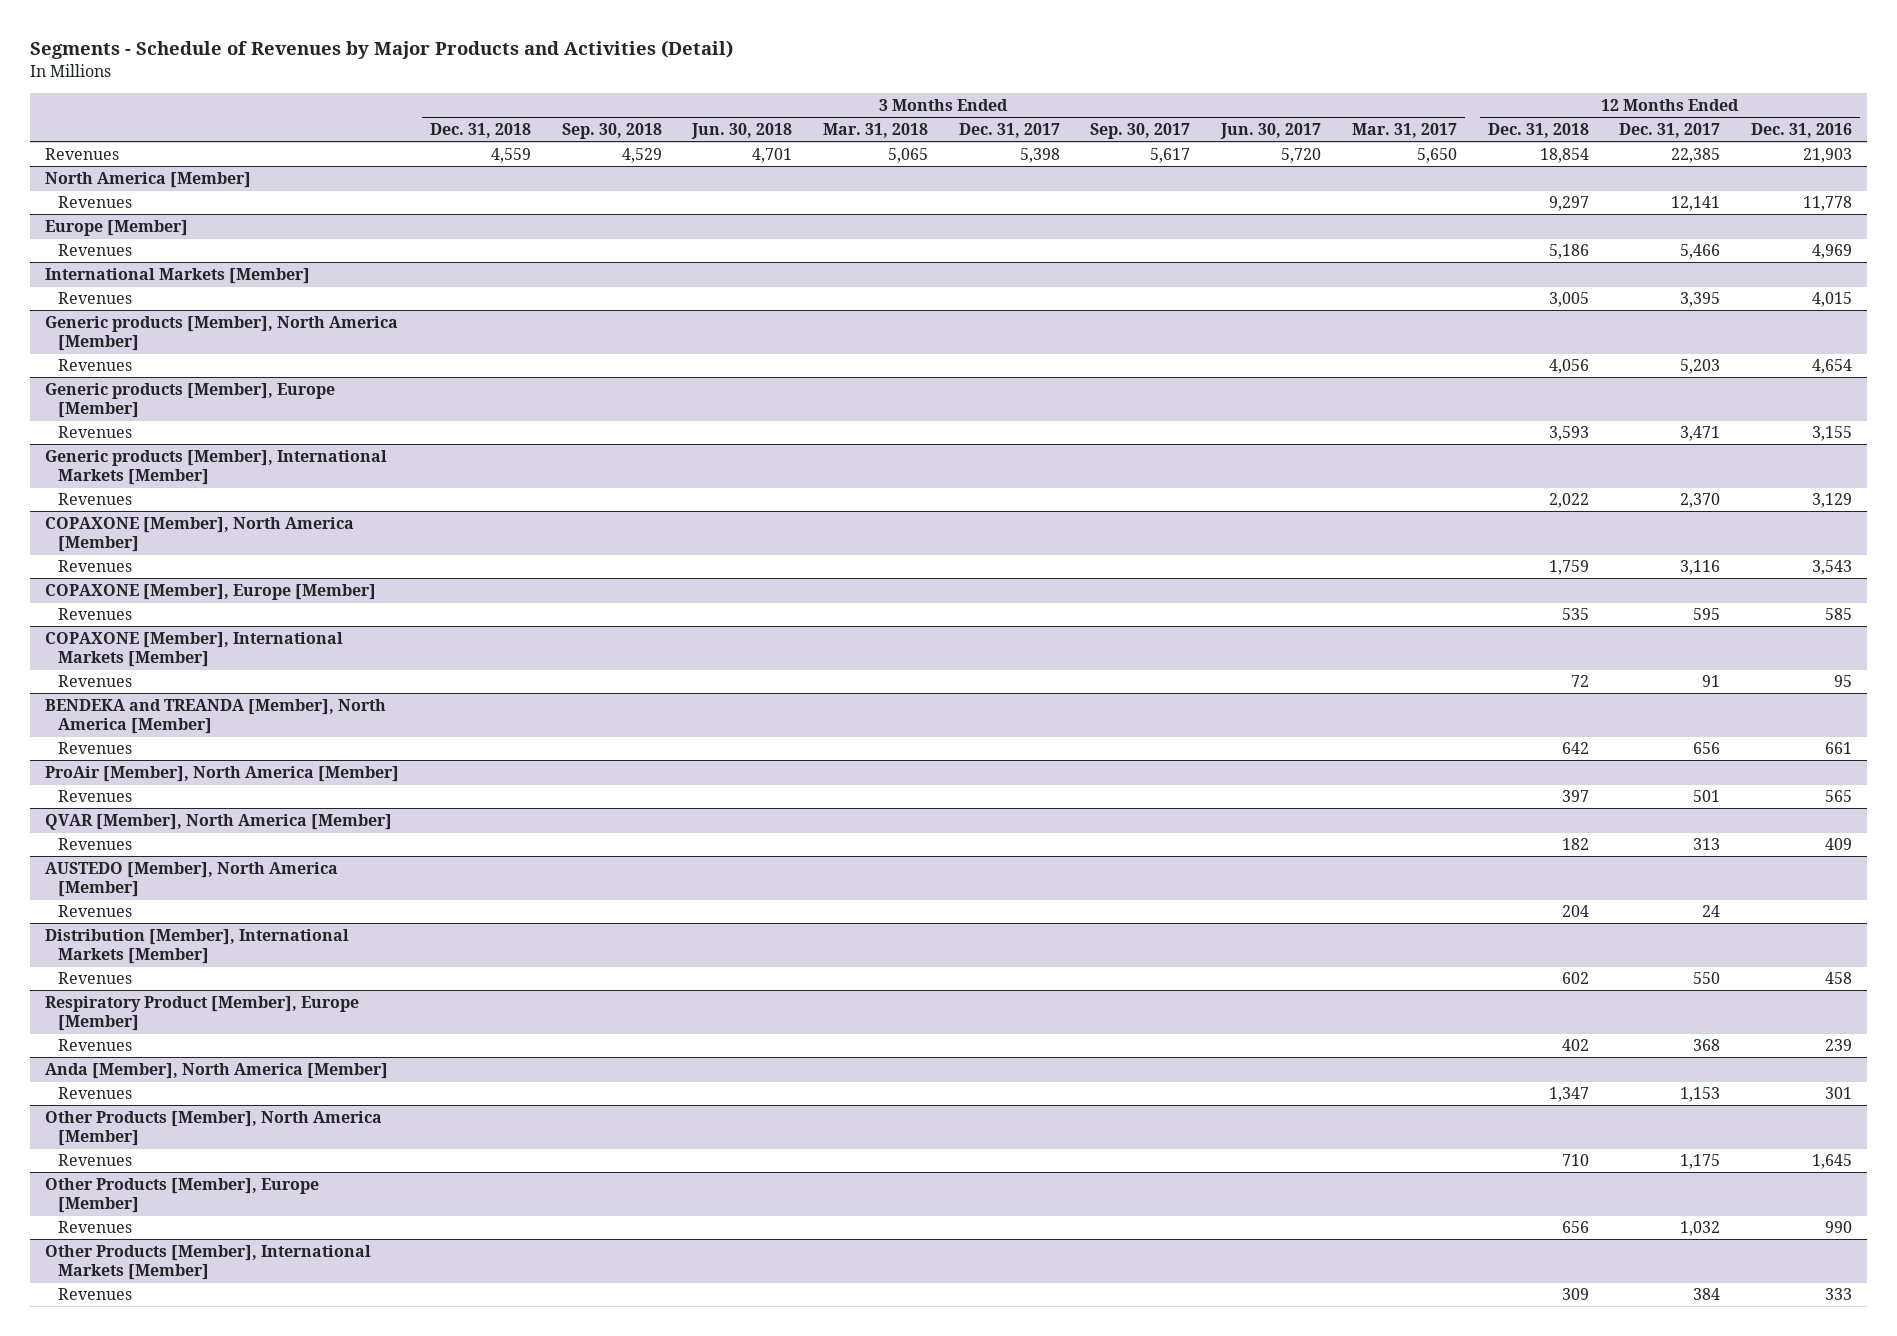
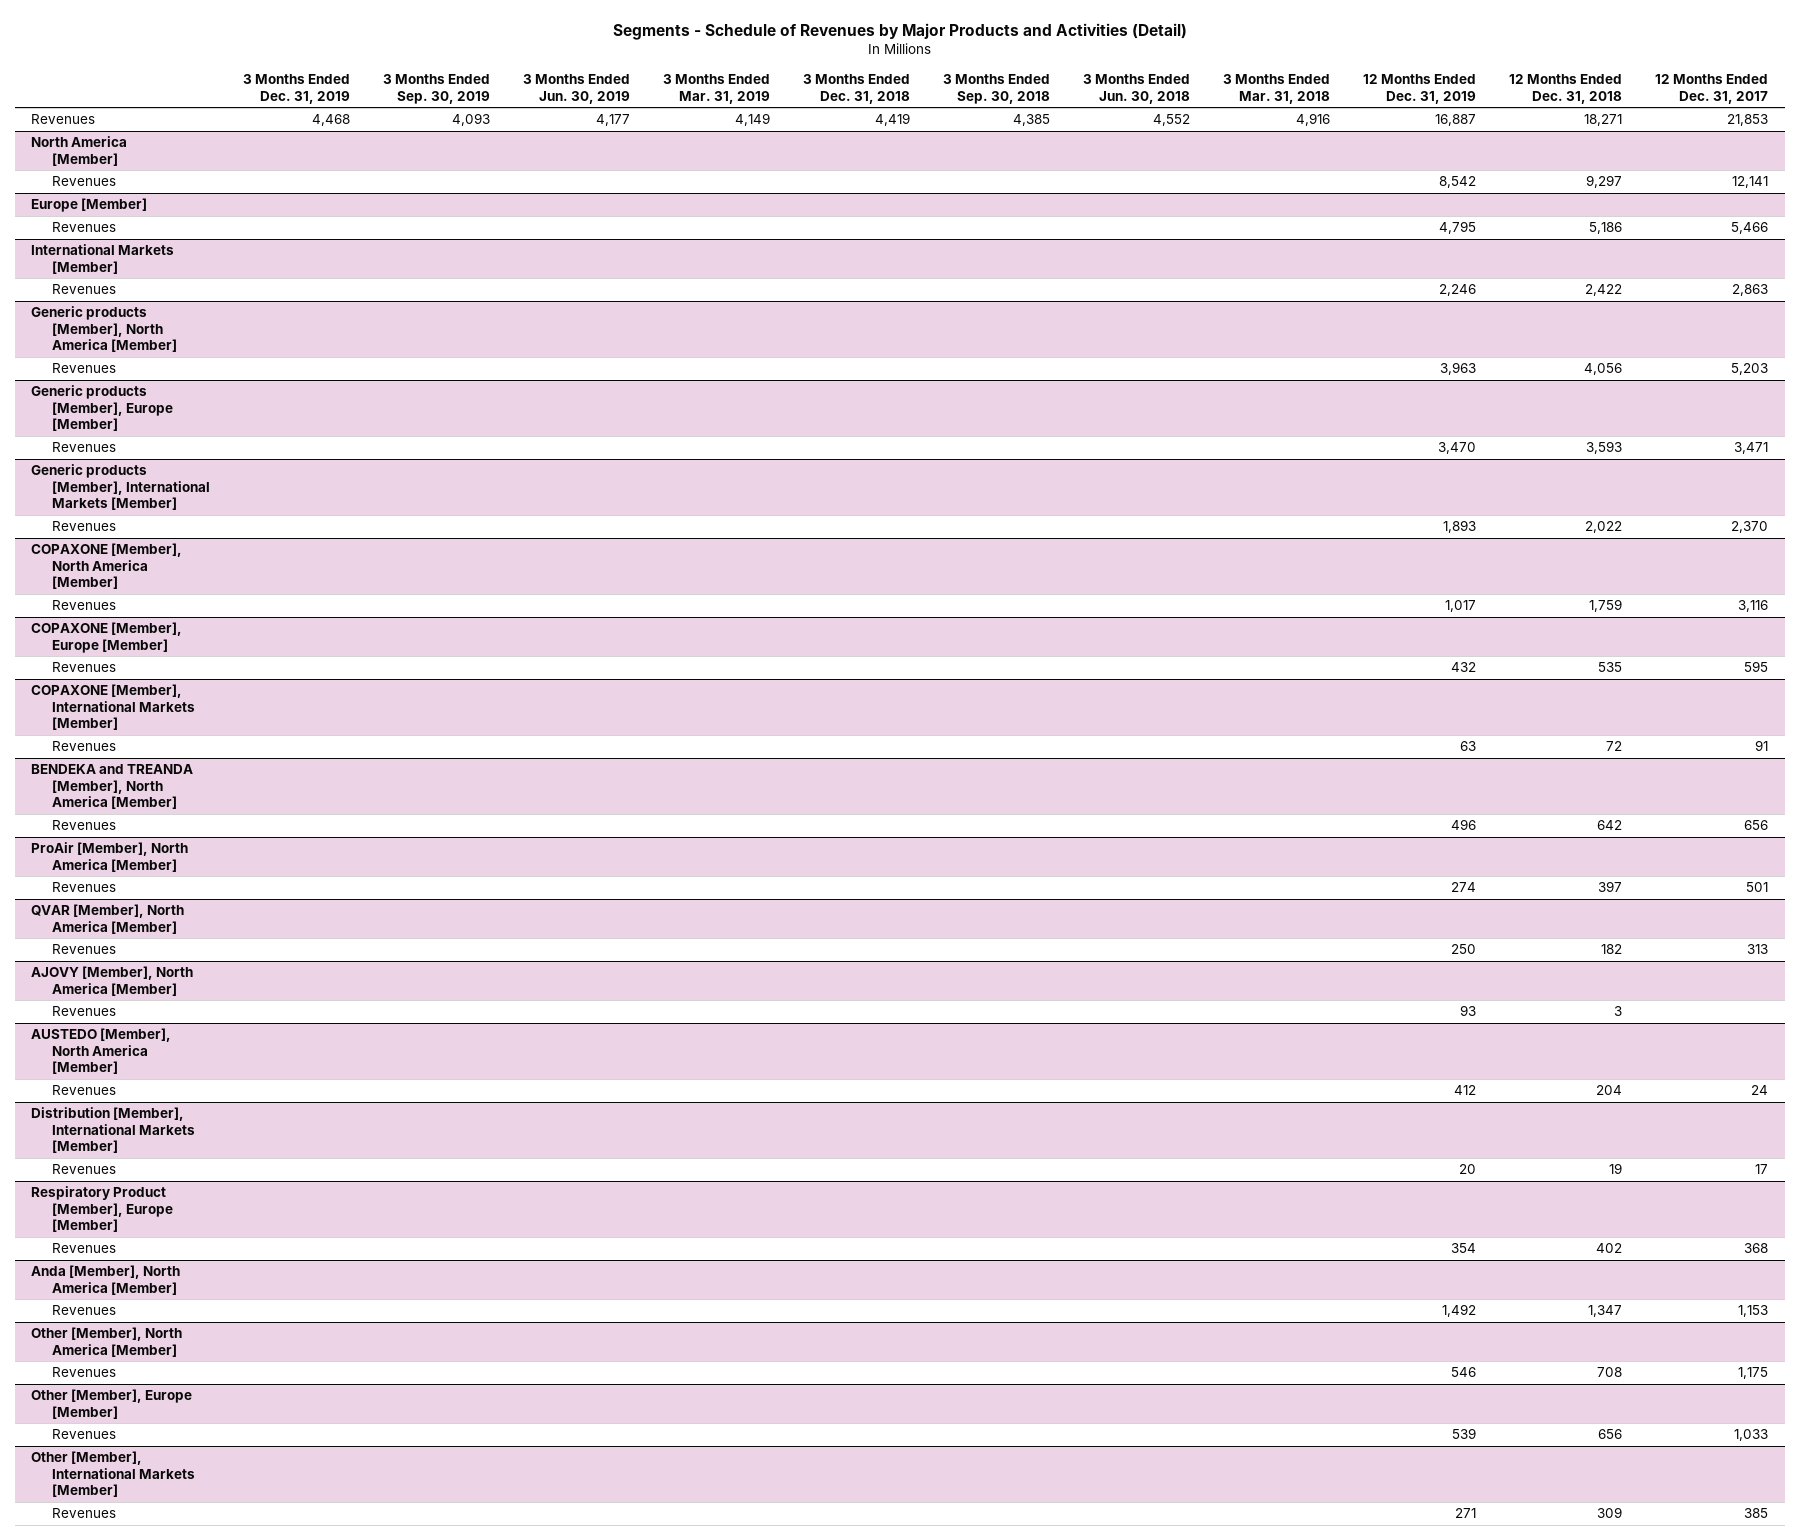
- | 3 Months Ended Dec. 31, 2018 | 3 Months Ended Sep. 30, 2018 | 3 Months Ended Jun. 30, 2018 | 3 Months Ended Mar. 31, 2018 | 3 Months Ended Dec. 31, 2017 | 3 Months Ended Sep. 30, 2017 | 3 Months Ended Jun. 30, 2017 | 3 Months Ended Mar. 31, 2017 | 12 Months Ended Dec. 31, 2018 | 12 Months Ended Dec. 31, 2017 | 12 Months Ended Dec. 31, 2016
+ | 3 Months Ended Dec. 31, 2019 | 3 Months Ended Sep. 30, 2019 | 3 Months Ended Jun. 30, 2019 | 3 Months Ended Mar. 31, 2019 | 3 Months Ended Dec. 31, 2018 | 3 Months Ended Sep. 30, 2018 | 3 Months Ended Jun. 30, 2018 | 3 Months Ended Mar. 31, 2018 | 12 Months Ended Dec. 31, 2019 | 12 Months Ended Dec. 31, 2018 | 12 Months Ended Dec. 31, 2017
- Revenues | 4,559 | 4,529 | 4,701 | 5,065 | 5,398 | 5,617 | 5,720 | 5,650 | 18,854 | 22,385 | 21,903
+ Revenues | 4,468 | 4,093 | 4,177 | 4,149 | 4,419 | 4,385 | 4,552 | 4,916 | 16,887 | 18,271 | 21,853
@ International Markets [Member]
- Revenues | | | | | | | | | 3,005 | 3,395 | 4,015
+ Revenues | | | | | | | | | 2,246 | 2,422 | 2,863
+ AJOVY [Member], North America [Member]
+ Revenues | | | | | | | | | 93 | 3 |
@ Distribution [Member], International Markets [Member]
- Revenues | | | | | | | | | 602 | 550 | 458
+ Revenues | | | | | | | | | 20 | 19 | 17
- Other Products [Member], North America [Member]
- Revenues | | | | | | | | | 710 | 1,175 | 1,645
- Other Products [Member], Europe [Member]
- Revenues | | | | | | | | | 656 | 1,032 | 990
- Other Products [Member], International Markets [Member]
- Revenues | | | | | | | | | 309 | 384 | 333
+ Other [Member], North America [Member]
+ Revenues | | | | | | | | | 546 | 708 | 1,175
+ Other [Member], Europe [Member]
+ Revenues | | | | | | | | | 539 | 656 | 1,033
+ Other [Member], International Markets [Member]
+ Revenues | | | | | | | | | 271 | 309 | 385

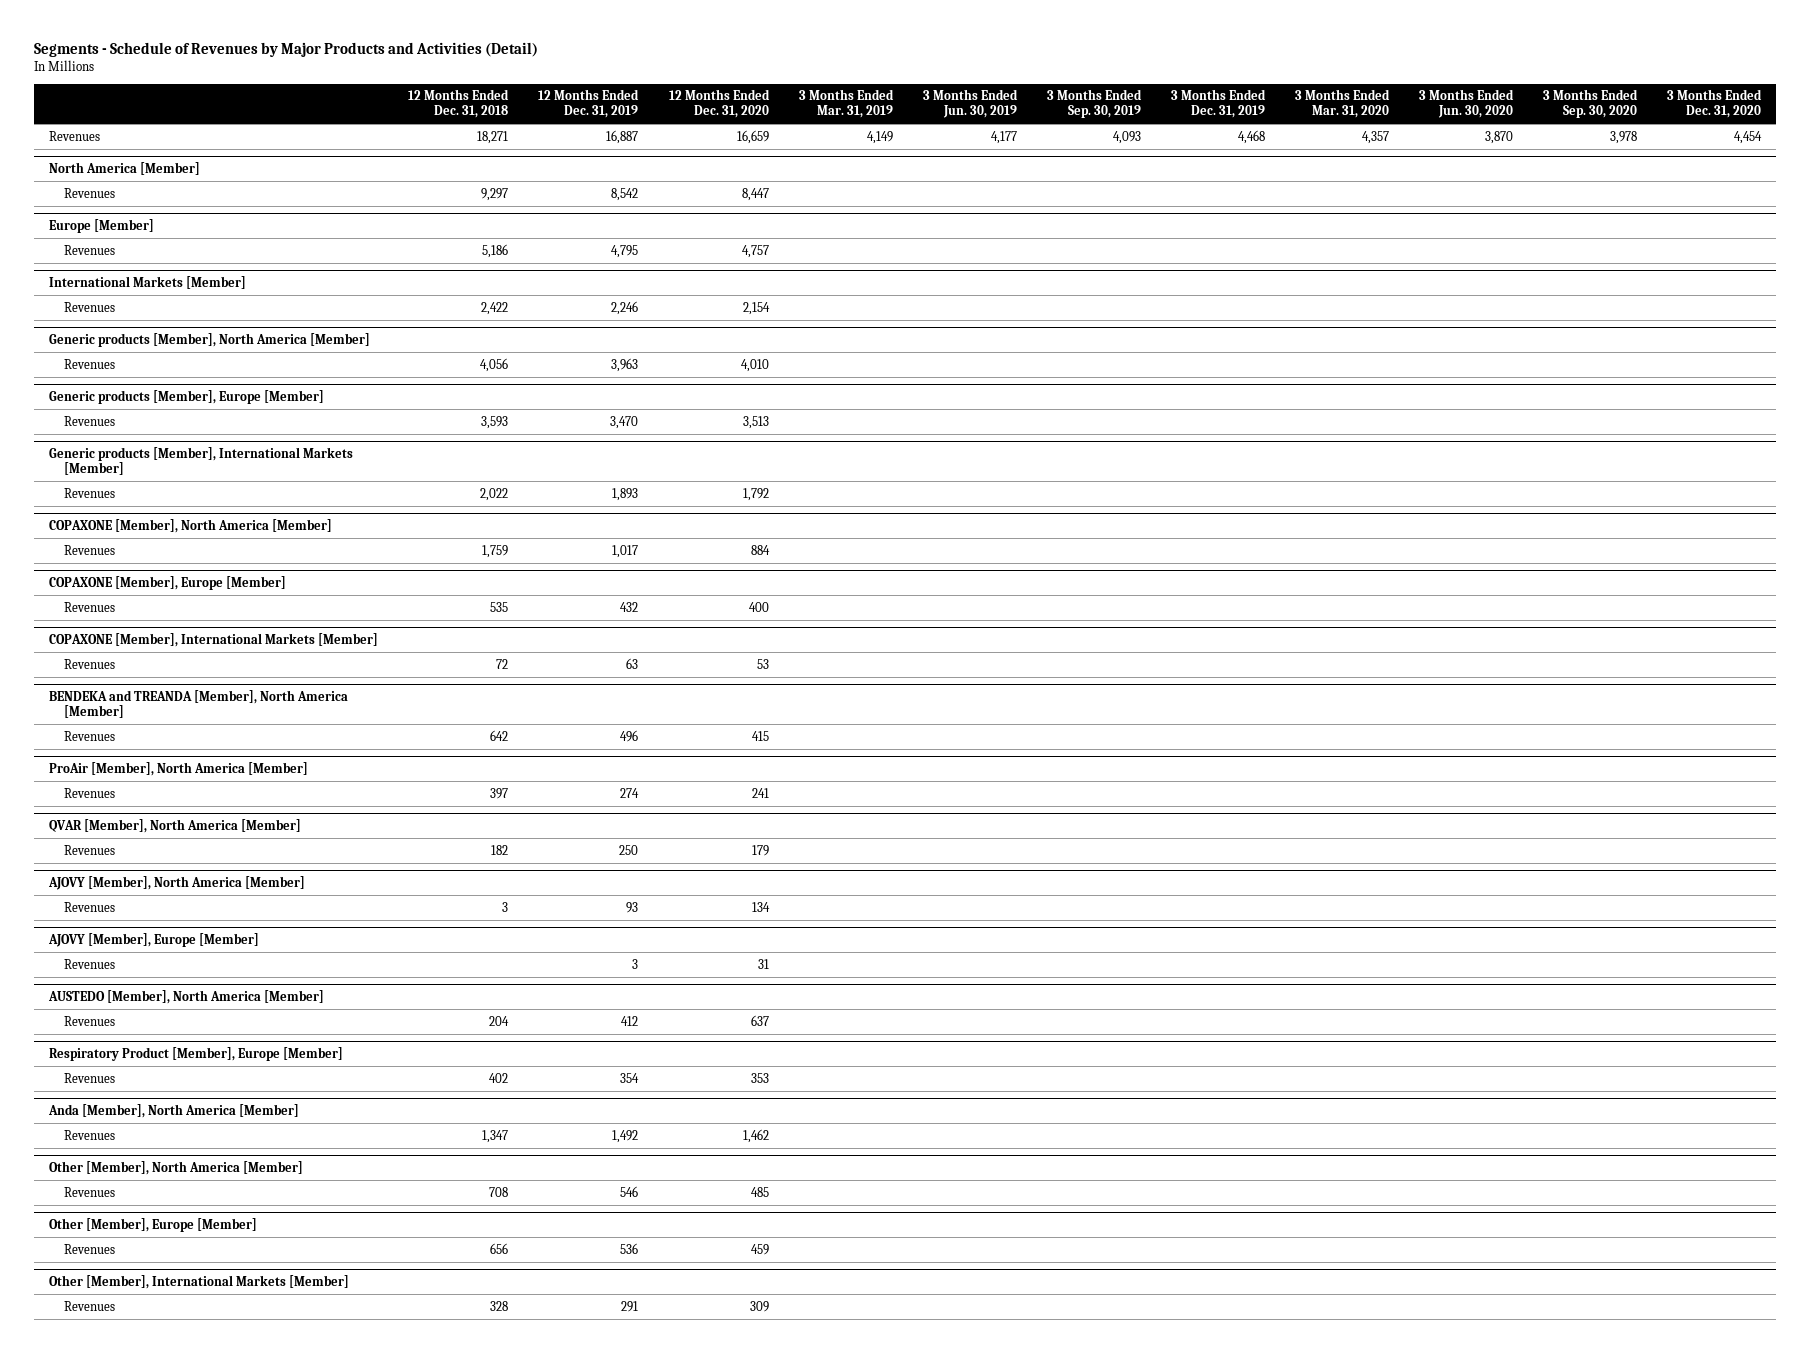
- | 3 Months Ended Dec. 31, 2019 | 3 Months Ended Sep. 30, 2019 | 3 Months Ended Jun. 30, 2019 | 3 Months Ended Mar. 31, 2019 | 3 Months Ended Dec. 31, 2018 | 3 Months Ended Sep. 30, 2018 | 3 Months Ended Jun. 30, 2018 | 3 Months Ended Mar. 31, 2018 | 12 Months Ended Dec. 31, 2019 | 12 Months Ended Dec. 31, 2018 | 12 Months Ended Dec. 31, 2017
+ | 12 Months Ended Dec. 31, 2018 | 12 Months Ended Dec. 31, 2019 | 12 Months Ended Dec. 31, 2020 | 3 Months Ended Mar. 31, 2019 | 3 Months Ended Jun. 30, 2019 | 3 Months Ended Sep. 30, 2019 | 3 Months Ended Dec. 31, 2019 | 3 Months Ended Mar. 31, 2020 | 3 Months Ended Jun. 30, 2020 | 3 Months Ended Sep. 30, 2020 | 3 Months Ended Dec. 31, 2020
+ AJOVY [Member], Europe [Member]
+ Revenues | | 3 | 31 | | | | | | | |
- Distribution [Member], International Markets [Member]
- Revenues | | | | | | | | | 20 | 19 | 17
@ Other [Member], Europe [Member]
- Revenues | | | | | | | | | 539 | 656 | 1,033
+ Revenues | 656 | 536 | 459 | | | | | | | |
@ Other [Member], International Markets [Member]
- Revenues | | | | | | | | | 271 | 309 | 385
+ Revenues | 328 | 291 | 309 | | | | | | | |

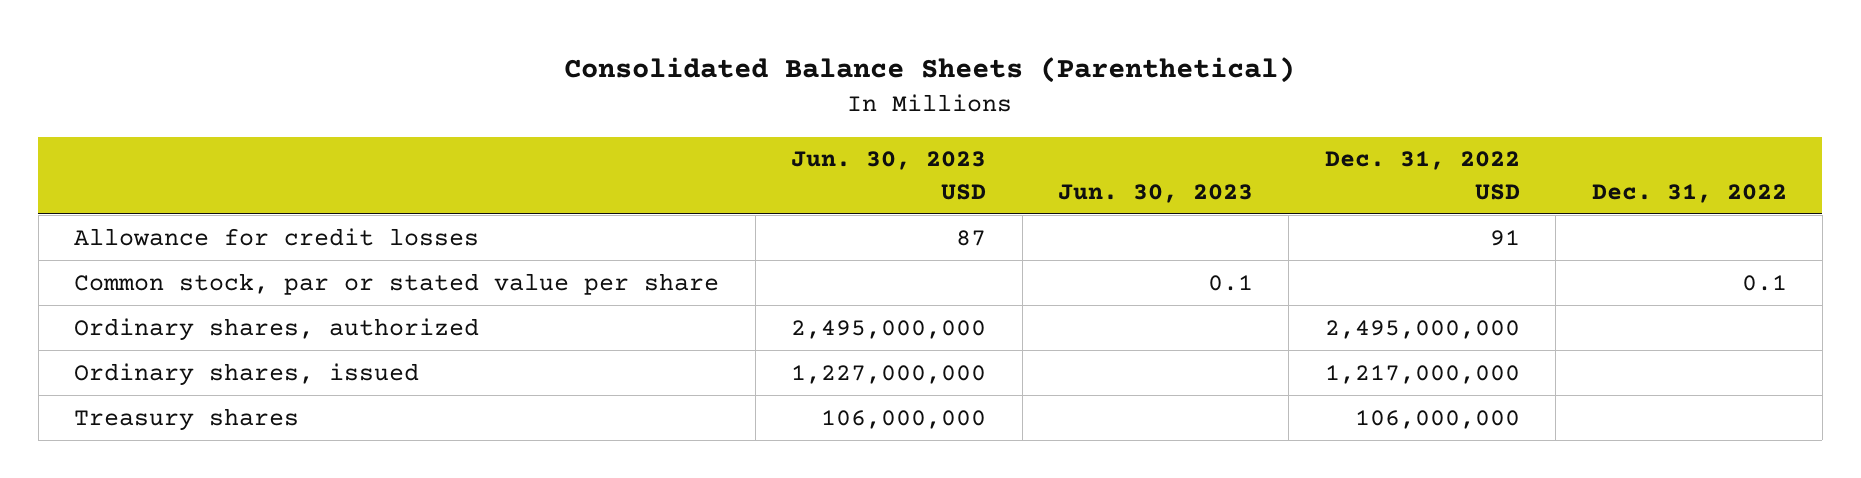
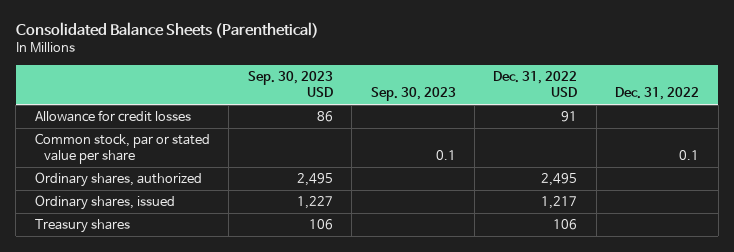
- | Jun. 30, 2023 USD | Jun. 30, 2023 | Dec. 31, 2022 USD | Dec. 31, 2022
+ | Sep. 30, 2023 USD | Sep. 30, 2023 | Dec. 31, 2022 USD | Dec. 31, 2022
- Ordinary shares, authorized | 2,495,000,000 | | 2,495,000,000 |
- Ordinary shares, issued | 1,227,000,000 | | 1,217,000,000 |
- Treasury shares | 106,000,000 | | 106,000,000 |
+ Ordinary shares, authorized | 2,495 | | 2,495 |
+ Ordinary shares, issued | 1,227 | | 1,217 |
+ Treasury shares | 106 | | 106 |

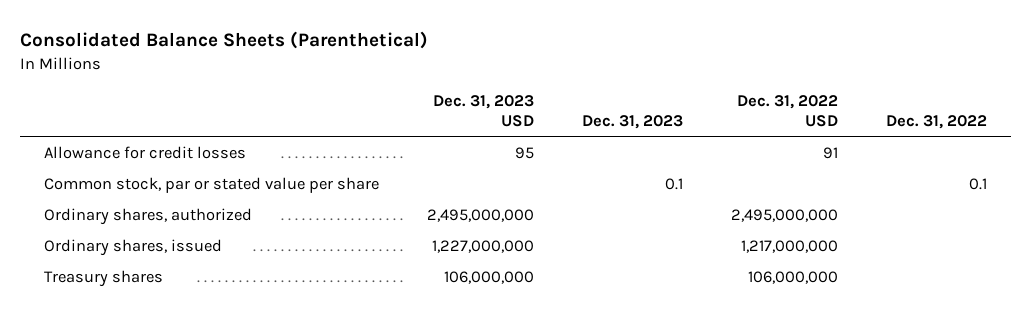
- | Sep. 30, 2023 USD | Sep. 30, 2023 | Dec. 31, 2022 USD | Dec. 31, 2022
+ | Dec. 31, 2023 USD | Dec. 31, 2023 | Dec. 31, 2022 USD | Dec. 31, 2022
- Ordinary shares, authorized | 2,495 | | 2,495 |
- Ordinary shares, issued | 1,227 | | 1,217 |
- Treasury shares | 106 | | 106 |
+ Ordinary shares, authorized | 2,495,000,000 | | 2,495,000,000 |
+ Ordinary shares, issued | 1,227,000,000 | | 1,217,000,000 |
+ Treasury shares | 106,000,000 | | 106,000,000 |

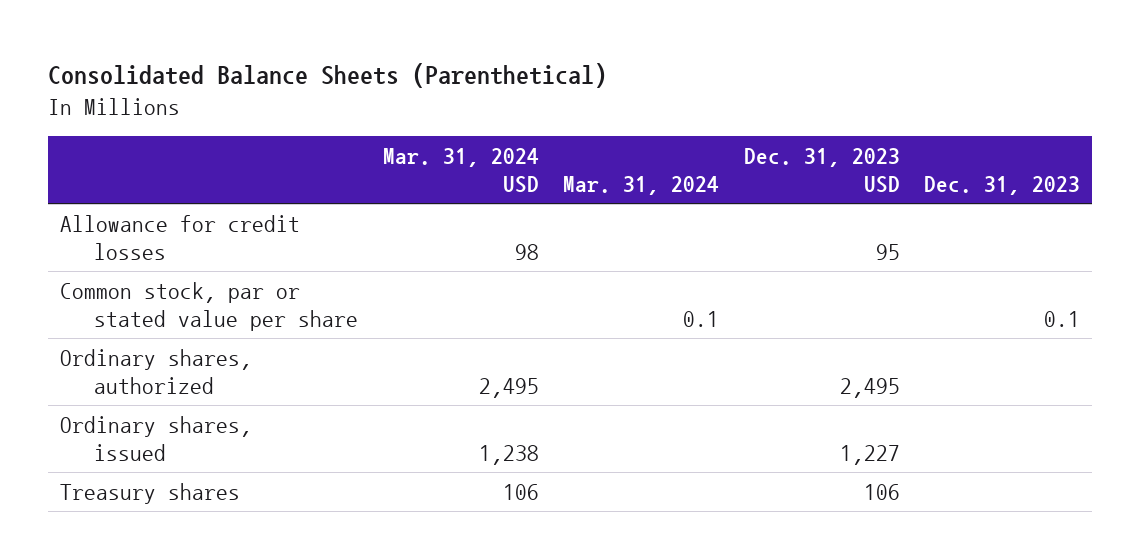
- | Dec. 31, 2023 USD | Dec. 31, 2023 | Dec. 31, 2022 USD | Dec. 31, 2022
+ | Mar. 31, 2024 USD | Mar. 31, 2024 | Dec. 31, 2023 USD | Dec. 31, 2023
- Ordinary shares, authorized | 2,495,000,000 | | 2,495,000,000 |
- Ordinary shares, issued | 1,227,000,000 | | 1,217,000,000 |
- Treasury shares | 106,000,000 | | 106,000,000 |
+ Ordinary shares, authorized | 2,495 | | 2,495 |
+ Ordinary shares, issued | 1,238 | | 1,227 |
+ Treasury shares | 106 | | 106 |

